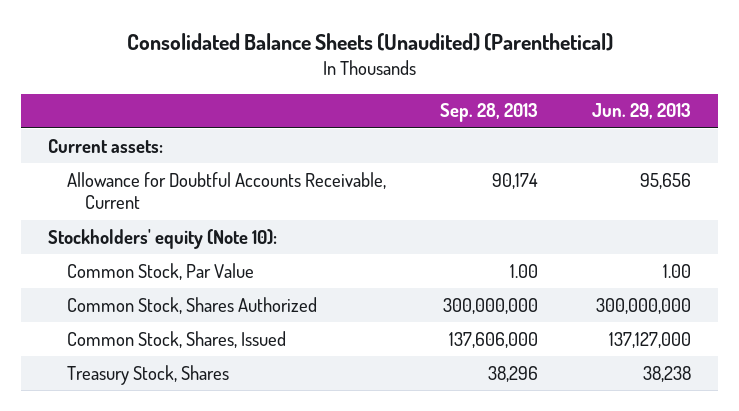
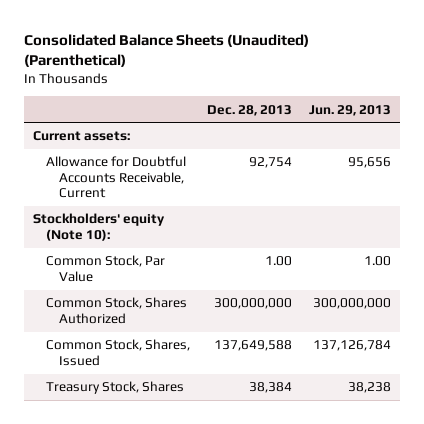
- | Sep. 28, 2013 | Jun. 29, 2013
+ | Dec. 28, 2013 | Jun. 29, 2013
- Common Stock, Shares, Issued | 137,606,000 | 137,127,000
+ Common Stock, Shares, Issued | 137,649,588 | 137,126,784

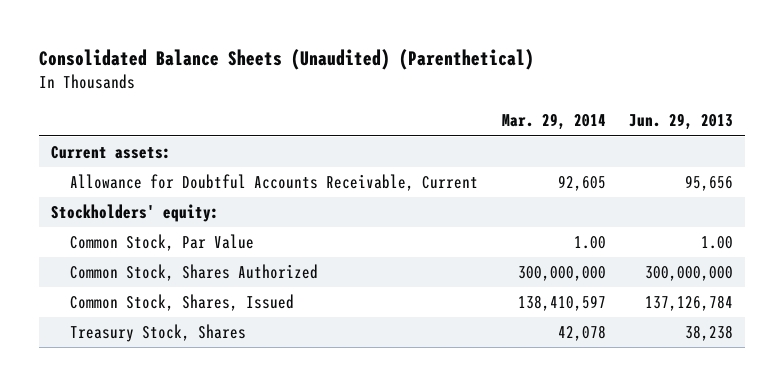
- | Dec. 28, 2013 | Jun. 29, 2013
+ | Mar. 29, 2014 | Jun. 29, 2013
- Stockholders' equity (Note 10):
+ Stockholders' equity:

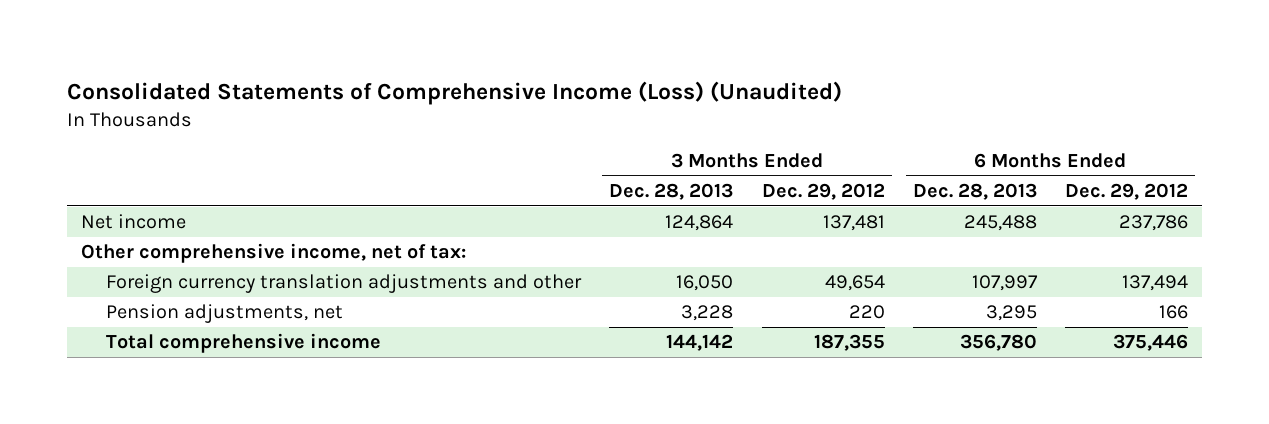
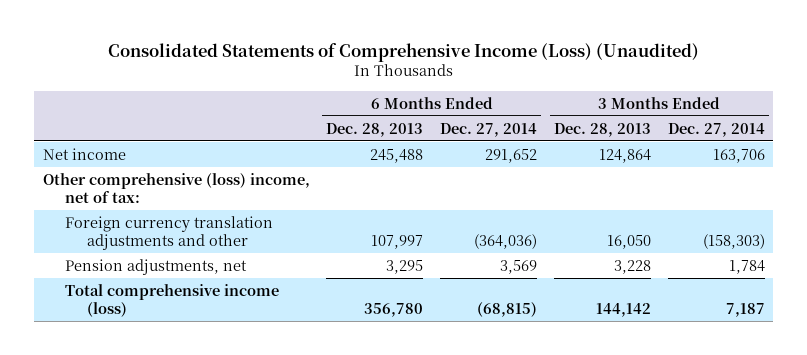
- | 3 Months Ended Dec. 28, 2013 | 3 Months Ended Dec. 29, 2012 | 6 Months Ended Dec. 28, 2013 | 6 Months Ended Dec. 29, 2012
+ | 6 Months Ended Dec. 28, 2013 | 6 Months Ended Dec. 27, 2014 | 3 Months Ended Dec. 28, 2013 | 3 Months Ended Dec. 27, 2014
- Other comprehensive income, net of tax:
+ Other comprehensive (loss) income, net of tax:
- Total comprehensive income | 144,142 | 187,355 | 356,780 | 375,446
+ Total comprehensive income (loss) | 356,780 | (68,815) | 144,142 | 7,187

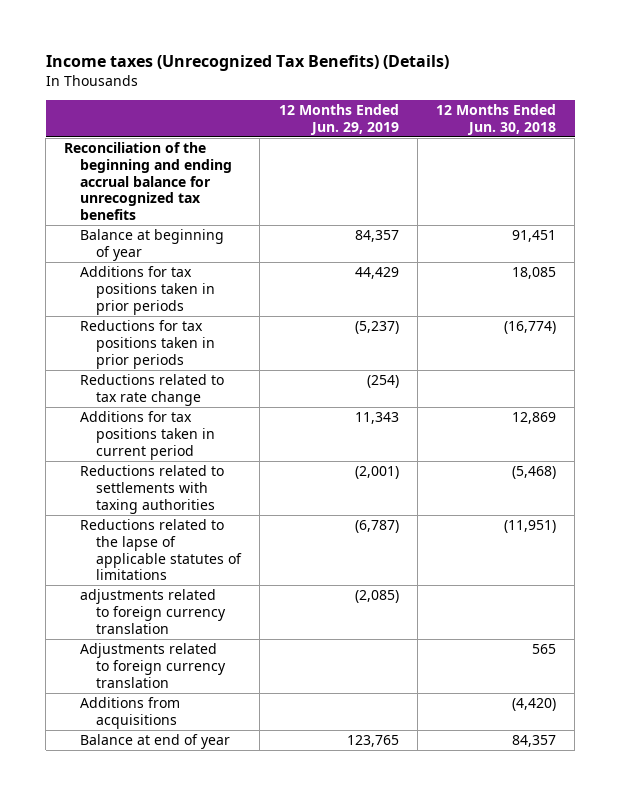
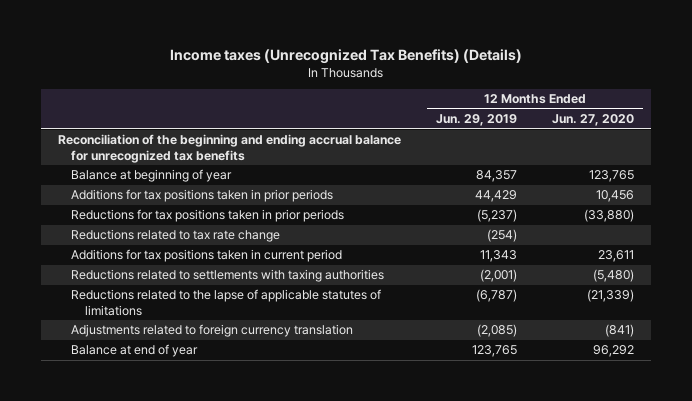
- | 12 Months Ended Jun. 29, 2019 | 12 Months Ended Jun. 30, 2018
+ | 12 Months Ended Jun. 29, 2019 | 12 Months Ended Jun. 27, 2020
- adjustments related to foreign currency translation | (2,085) |
- Adjustments related to foreign currency translation | | 565
- Additions from acquisitions | | (4,420)
+ Adjustments related to foreign currency translation | (2,085) | (841)

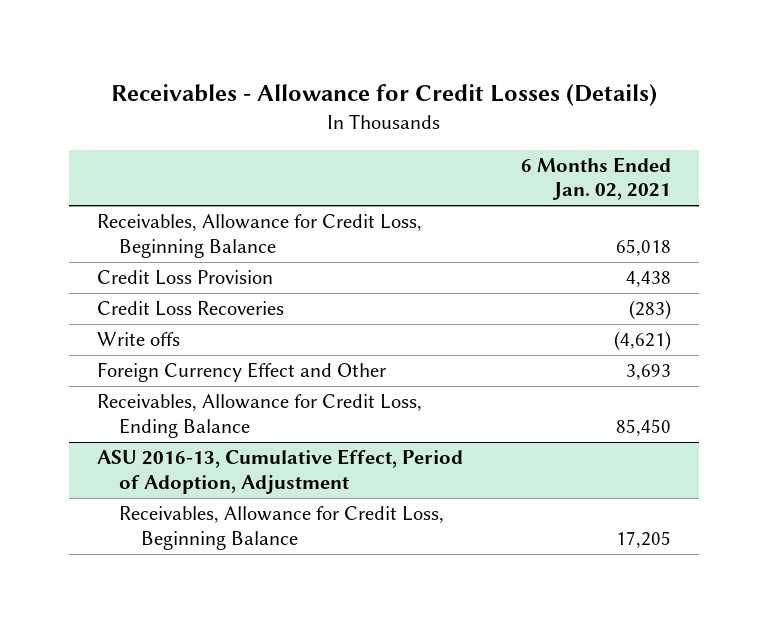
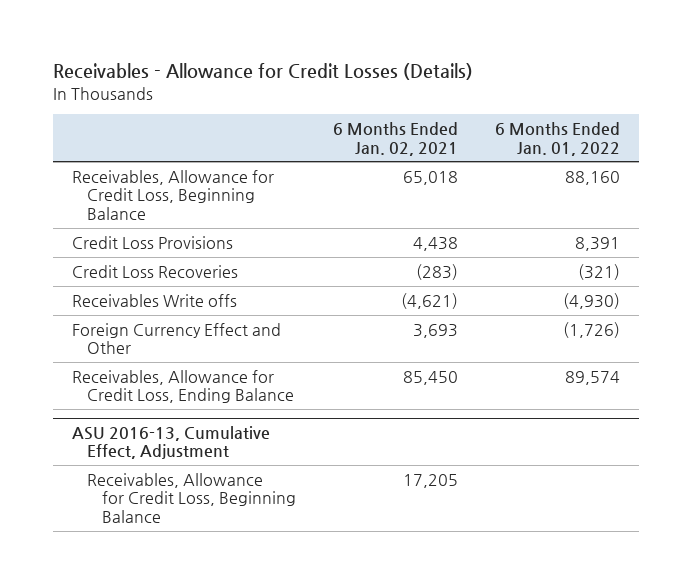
- | 6 Months Ended Jan. 02, 2021
+ | 6 Months Ended Jan. 02, 2021 | 6 Months Ended Jan. 01, 2022
- Credit Loss Provision | 4,438
+ Credit Loss Provisions | 4,438 | 8,391
- Write offs | (4,621)
+ Receivables Write offs | (4,621) | (4,930)
- ASU 2016-13, Cumulative Effect, Period of Adoption, Adjustment
+ ASU 2016-13, Cumulative Effect, Adjustment

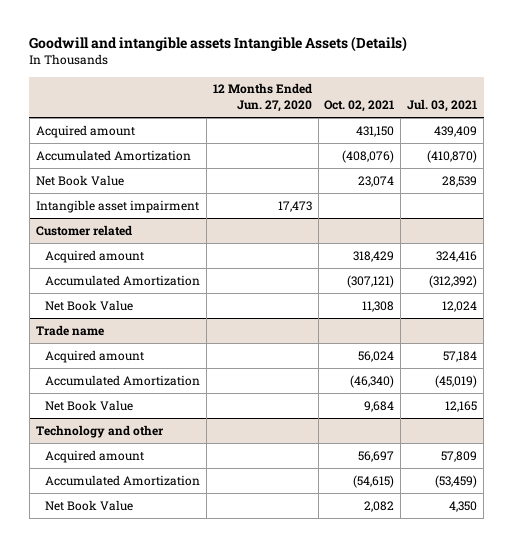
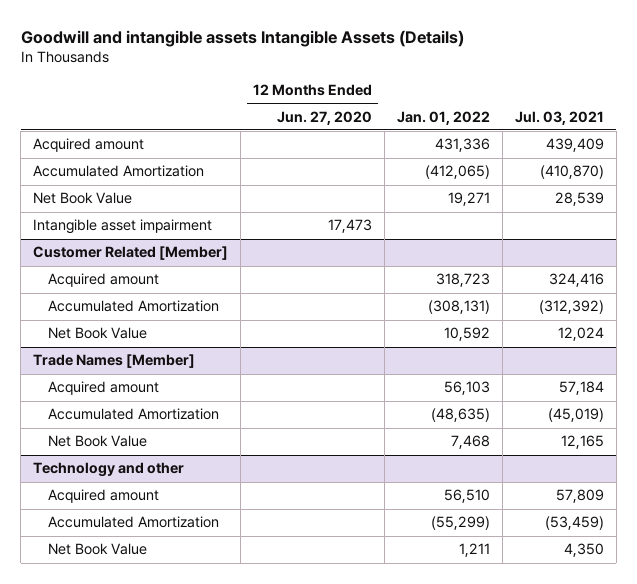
- | 12 Months Ended Jun. 27, 2020 | Oct. 02, 2021 | Jul. 03, 2021
+ | 12 Months Ended Jun. 27, 2020 | Jan. 01, 2022 | Jul. 03, 2021
- Customer related
+ Customer Related [Member]
- Trade name
+ Trade Names [Member]

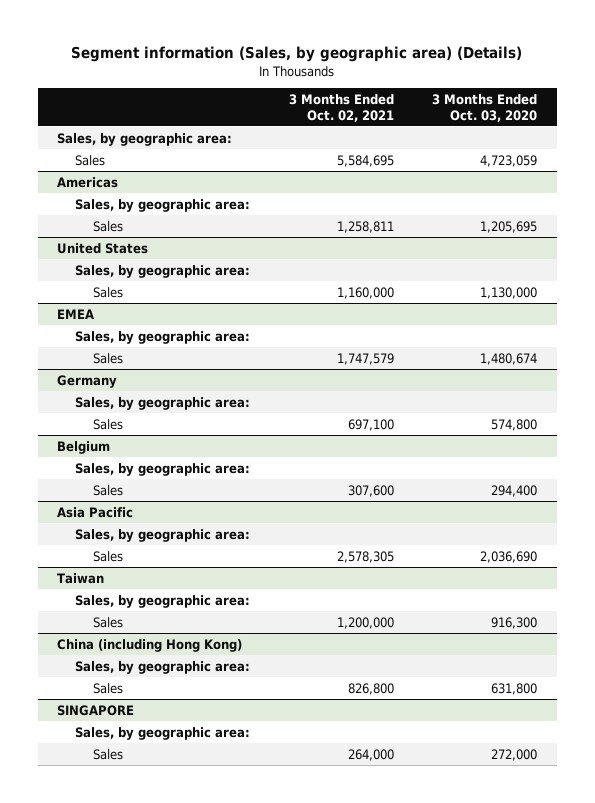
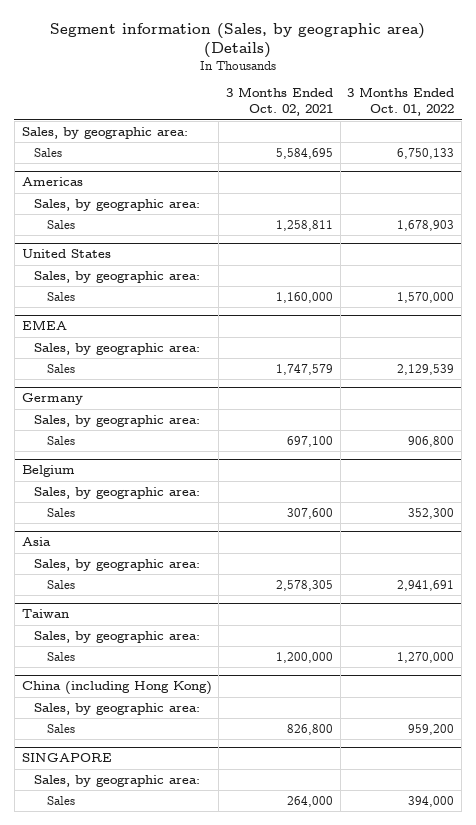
- | 3 Months Ended Oct. 02, 2021 | 3 Months Ended Oct. 03, 2020
+ | 3 Months Ended Oct. 02, 2021 | 3 Months Ended Oct. 01, 2022
- Asia Pacific
+ Asia

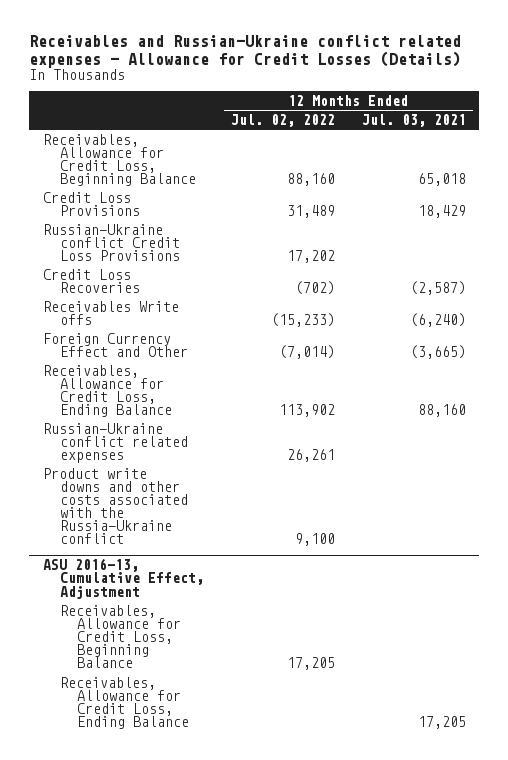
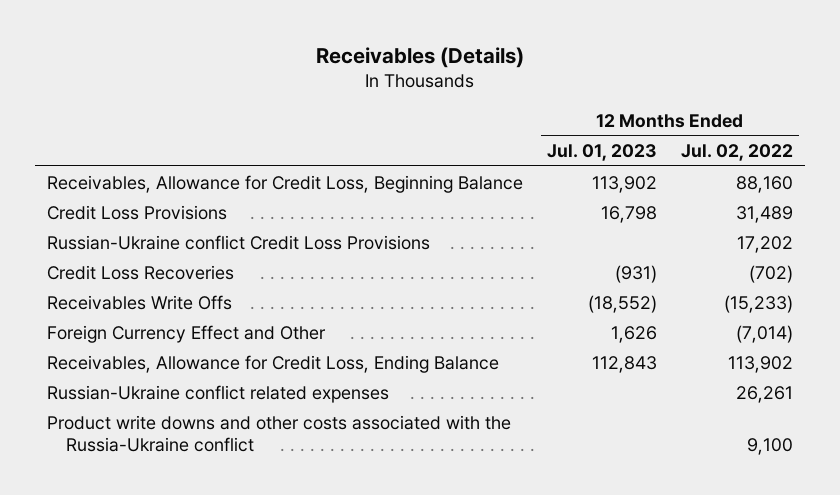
- Receivables and Russian-Ukraine conflict related expenses - Allowance for Credit Losses (Details)
+ Receivables (Details)
- | 12 Months Ended Jul. 02, 2022 | 12 Months Ended Jul. 03, 2021
+ | 12 Months Ended Jul. 01, 2023 | 12 Months Ended Jul. 02, 2022
- Receivables Write offs | (15,233) | (6,240)
+ Receivables Write Offs | (18,552) | (15,233)
- ASU 2016-13, Cumulative Effect, Adjustment
- Receivables, Allowance for Credit Loss, Beginning Balance | 17,205 |
- Receivables, Allowance for Credit Loss, Ending Balance | | 17,205

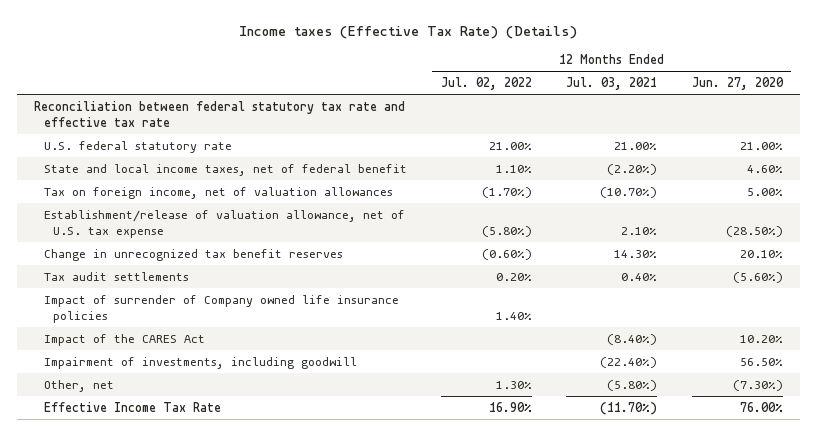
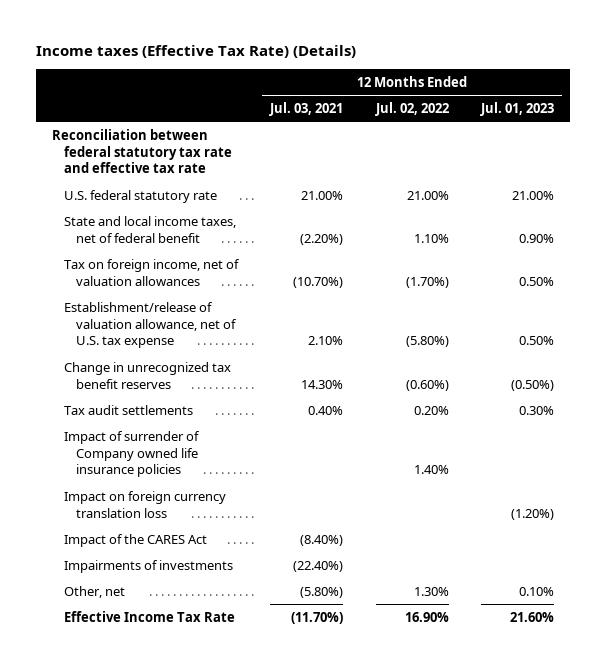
- | 12 Months Ended Jul. 02, 2022 | 12 Months Ended Jul. 03, 2021 | 12 Months Ended Jun. 27, 2020
+ | 12 Months Ended Jul. 03, 2021 | 12 Months Ended Jul. 02, 2022 | 12 Months Ended Jul. 01, 2023
+ Impact on foreign currency translation loss | | | (1.20%)
- Impairment of investments, including goodwill | | (22.40%) | 56.50%
+ Impairments of investments | (22.40%) | |

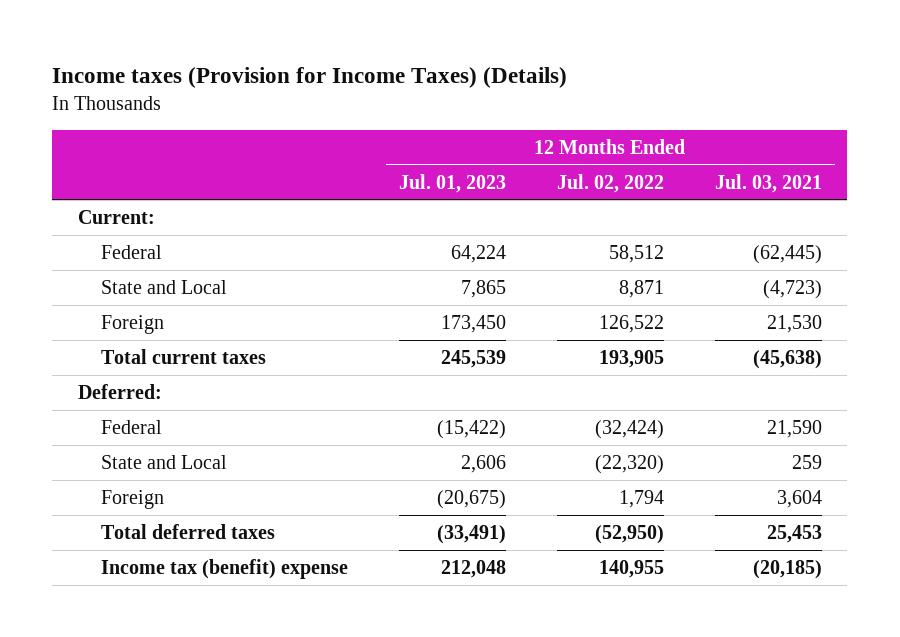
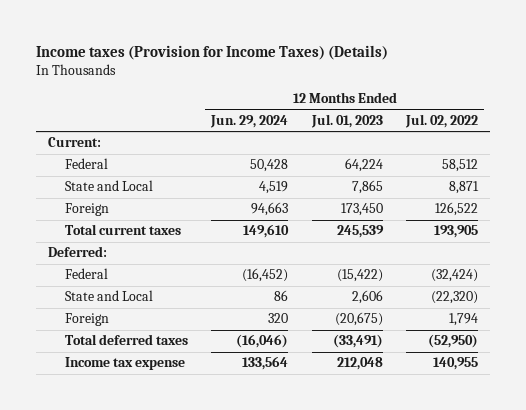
- | 12 Months Ended Jul. 01, 2023 | 12 Months Ended Jul. 02, 2022 | 12 Months Ended Jul. 03, 2021
+ | 12 Months Ended Jun. 29, 2024 | 12 Months Ended Jul. 01, 2023 | 12 Months Ended Jul. 02, 2022
- Income tax (benefit) expense | 212,048 | 140,955 | (20,185)
+ Income tax expense | 133,564 | 212,048 | 140,955

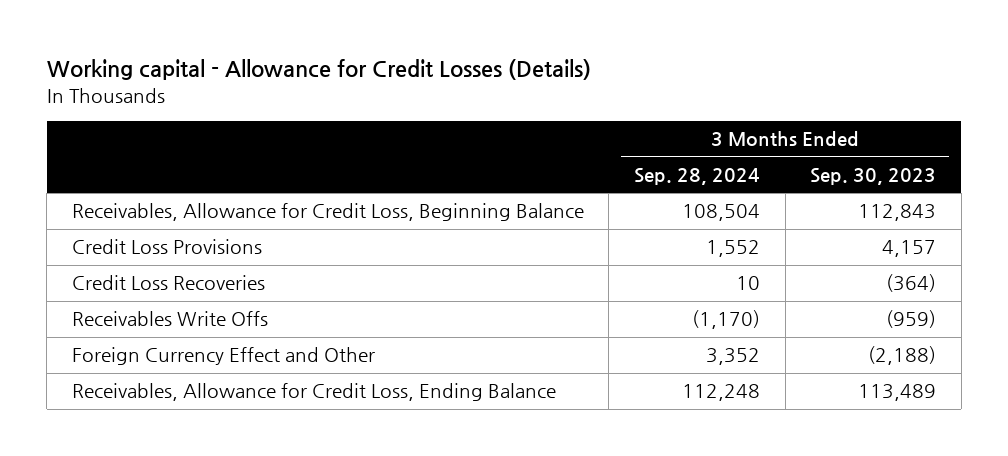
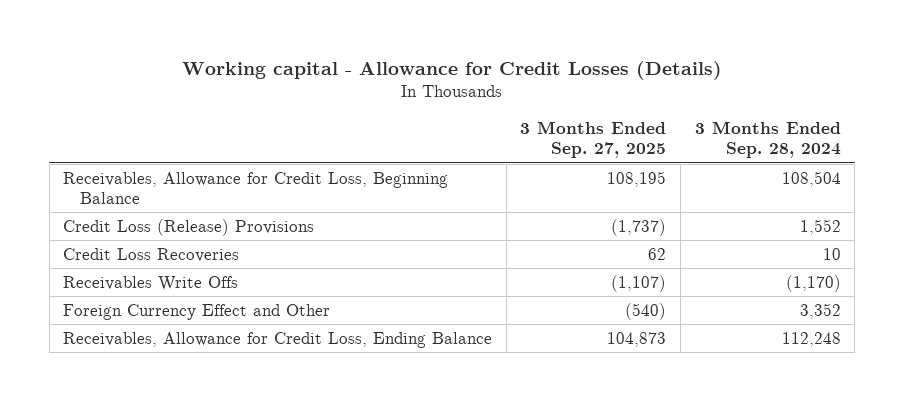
- | 3 Months Ended Sep. 28, 2024 | 3 Months Ended Sep. 30, 2023
+ | 3 Months Ended Sep. 27, 2025 | 3 Months Ended Sep. 28, 2024
- Credit Loss Provisions | 1,552 | 4,157
+ Credit Loss (Release) Provisions | (1,737) | 1,552

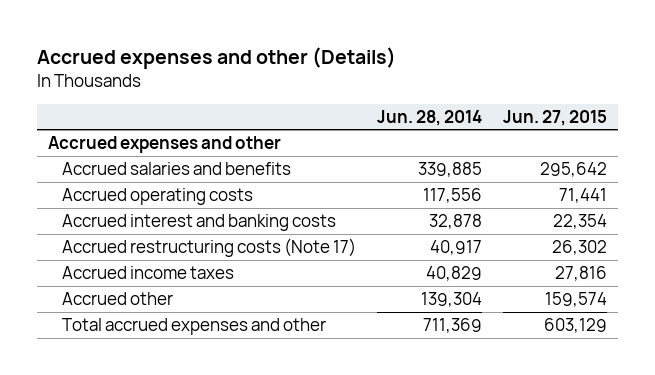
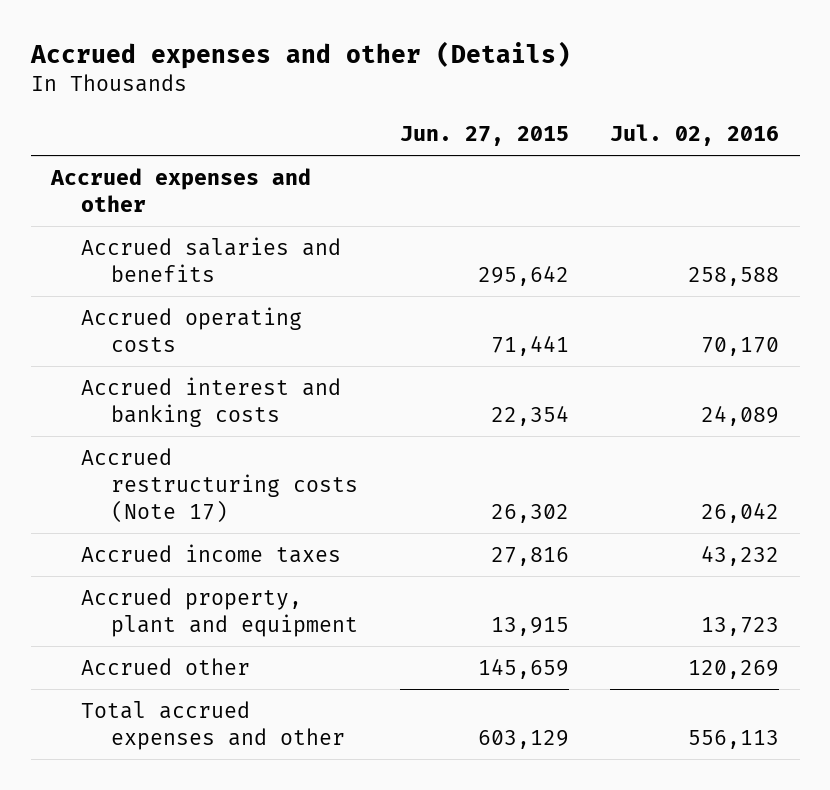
- | Jun. 28, 2014 | Jun. 27, 2015
+ | Jun. 27, 2015 | Jul. 02, 2016
- Accrued other | 139,304 | 159,574
+ Accrued property, plant and equipment | 13,915 | 13,723
+ Accrued other | 145,659 | 120,269

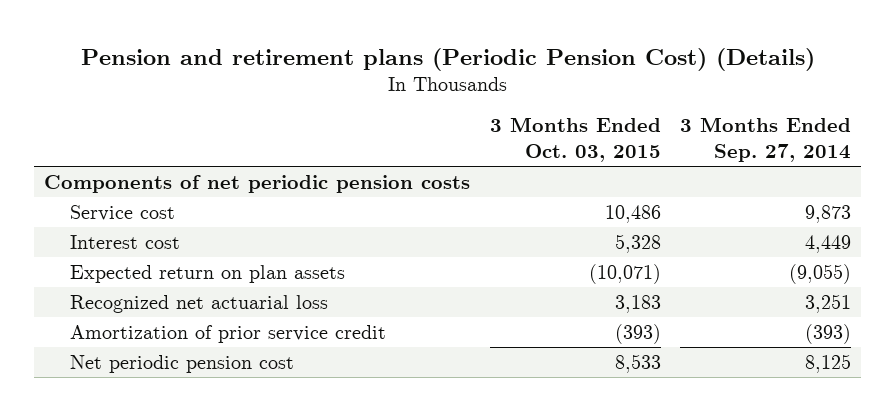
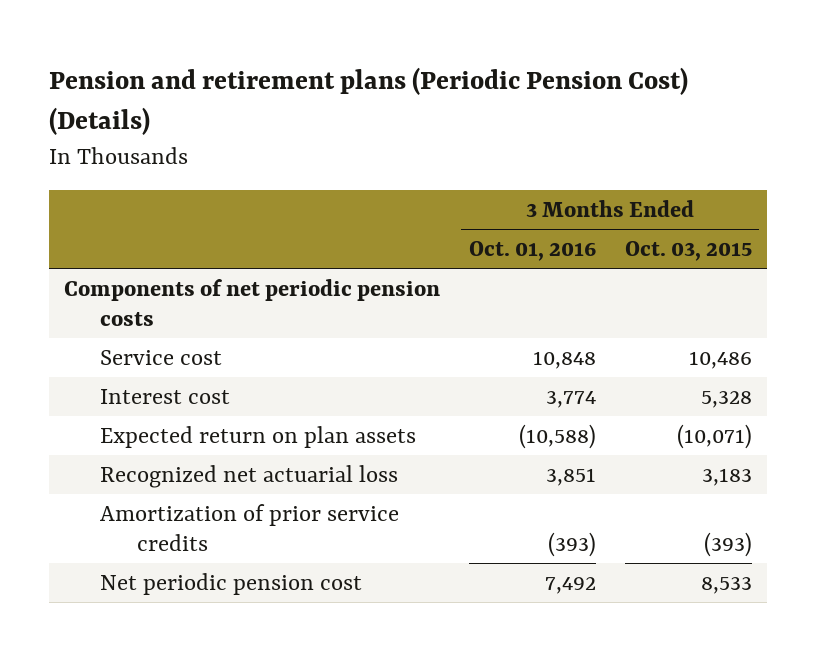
- | 3 Months Ended Oct. 03, 2015 | 3 Months Ended Sep. 27, 2014
+ | 3 Months Ended Oct. 01, 2016 | 3 Months Ended Oct. 03, 2015
- Amortization of prior service credit | (393) | (393)
+ Amortization of prior service credits | (393) | (393)

